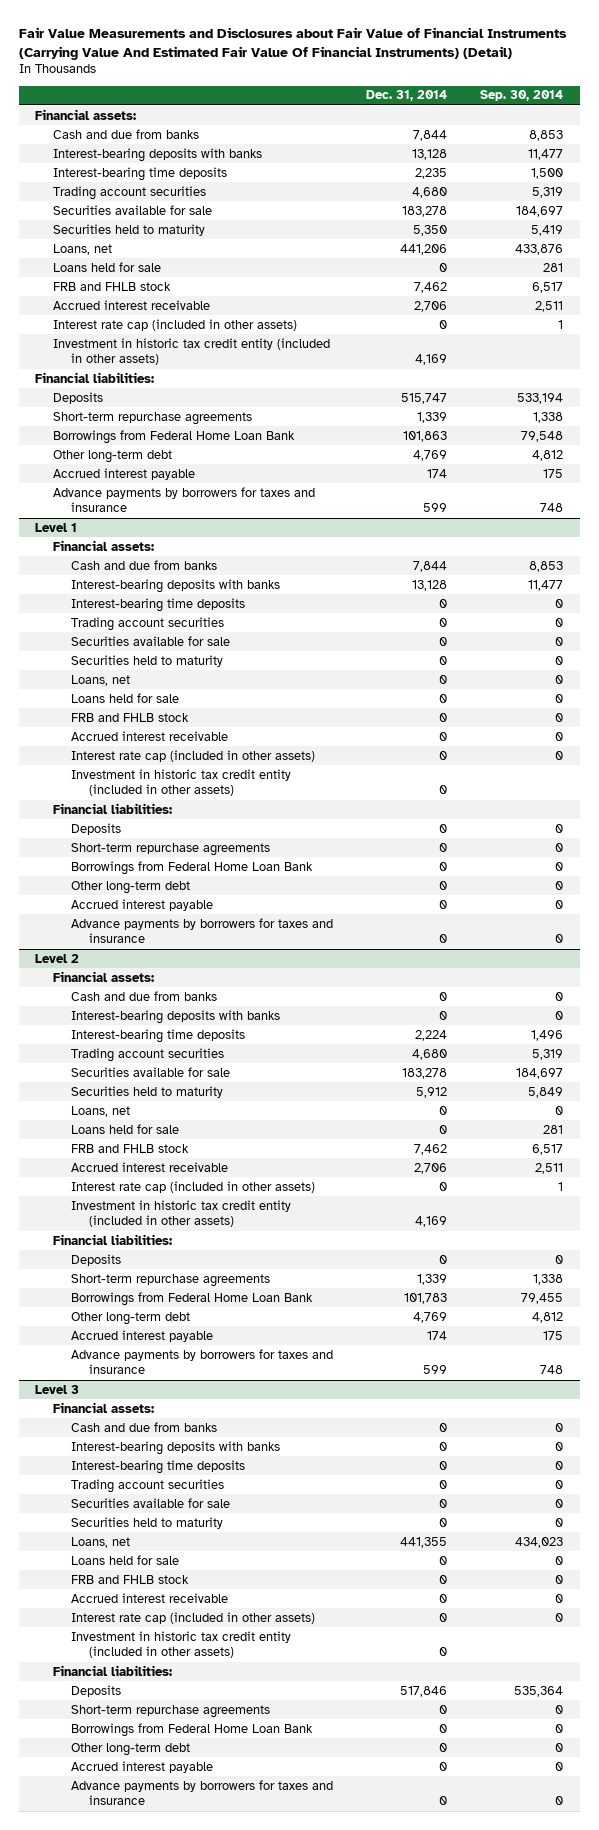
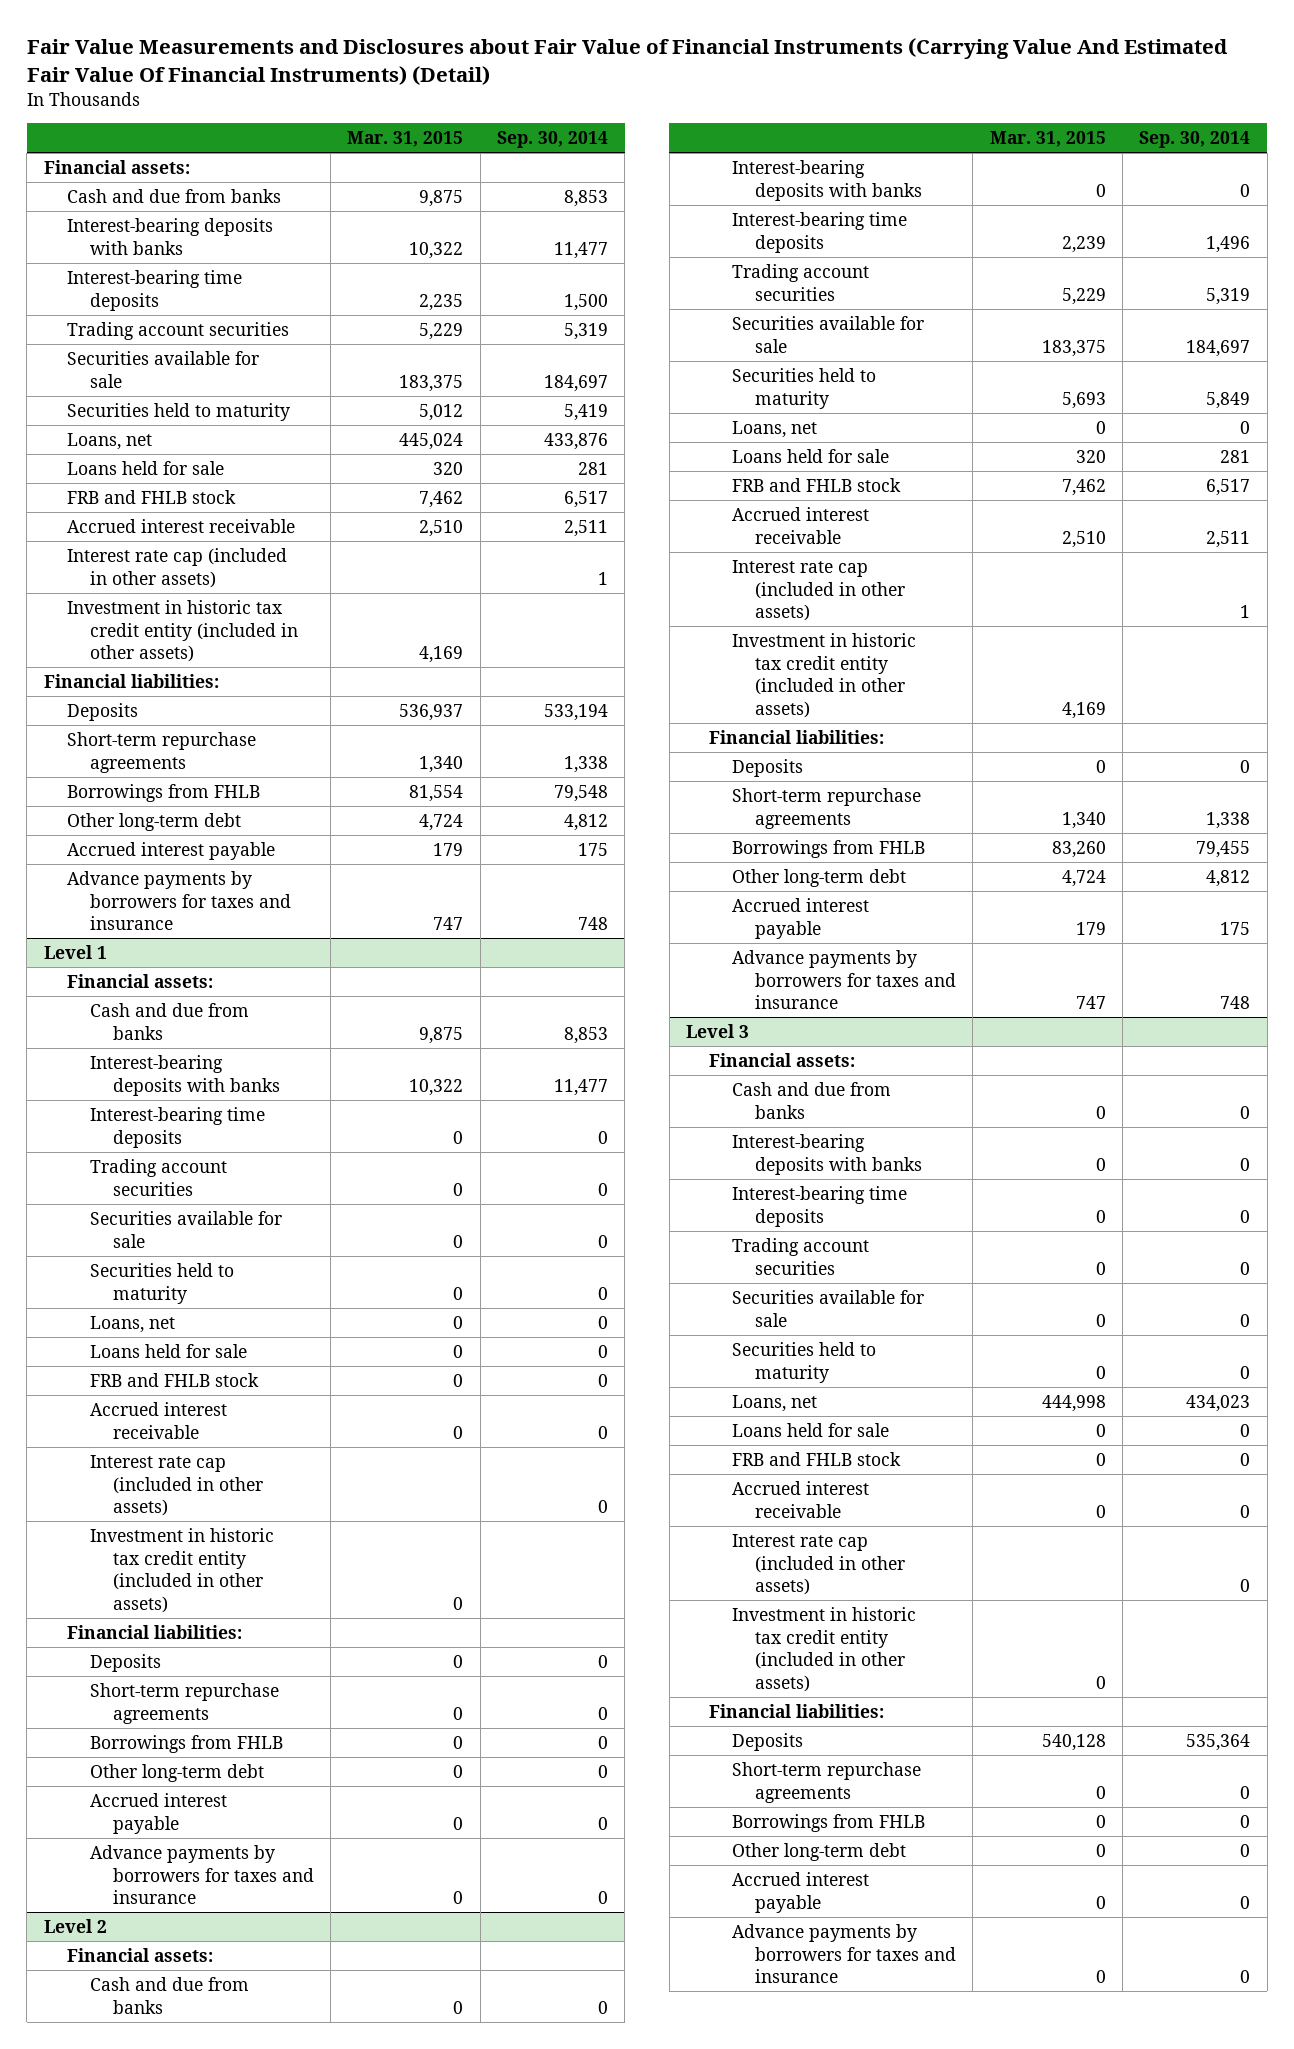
- | Dec. 31, 2014 | Sep. 30, 2014
+ | Mar. 31, 2015 | Sep. 30, 2014
- Borrowings from Federal Home Loan Bank | 101,863 | 79,548
+ Borrowings from FHLB | 81,554 | 79,548
@ Level 1
- Borrowings from Federal Home Loan Bank | 0 | 0
+ Borrowings from FHLB | 0 | 0
@ Level 2
- Borrowings from Federal Home Loan Bank | 101,783 | 79,455
+ Borrowings from FHLB | 83,260 | 79,455
@ Level 3
- Borrowings from Federal Home Loan Bank | 0 | 0
+ Borrowings from FHLB | 0 | 0

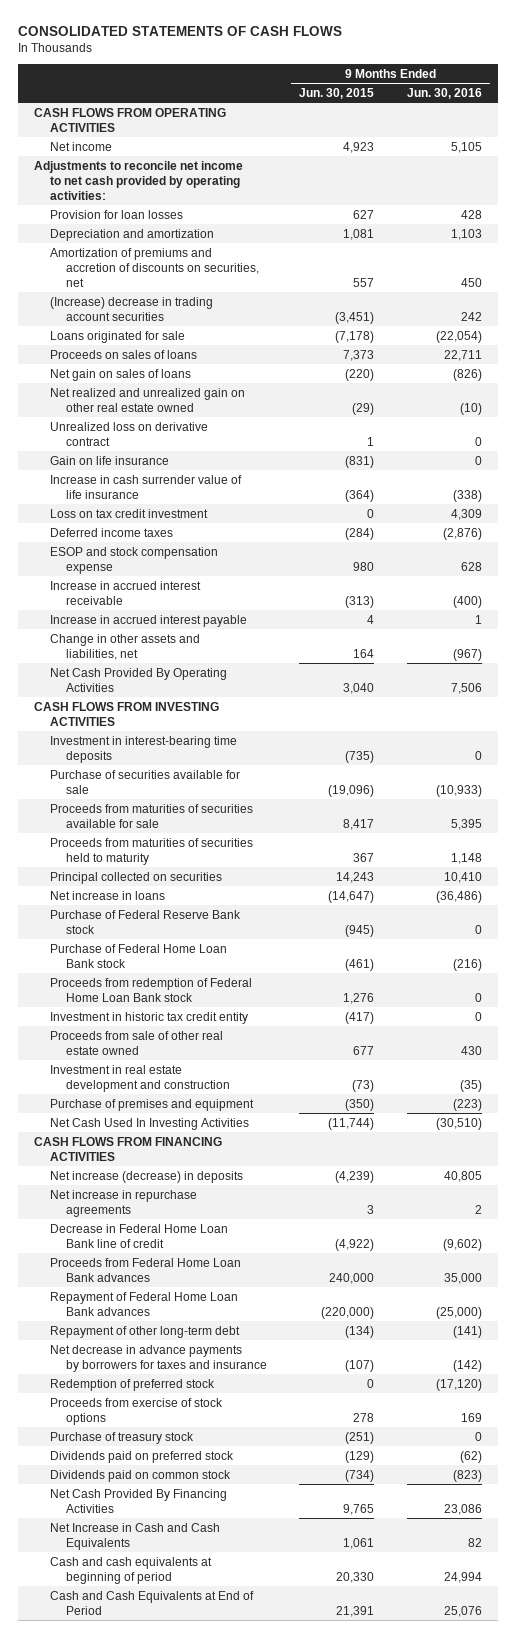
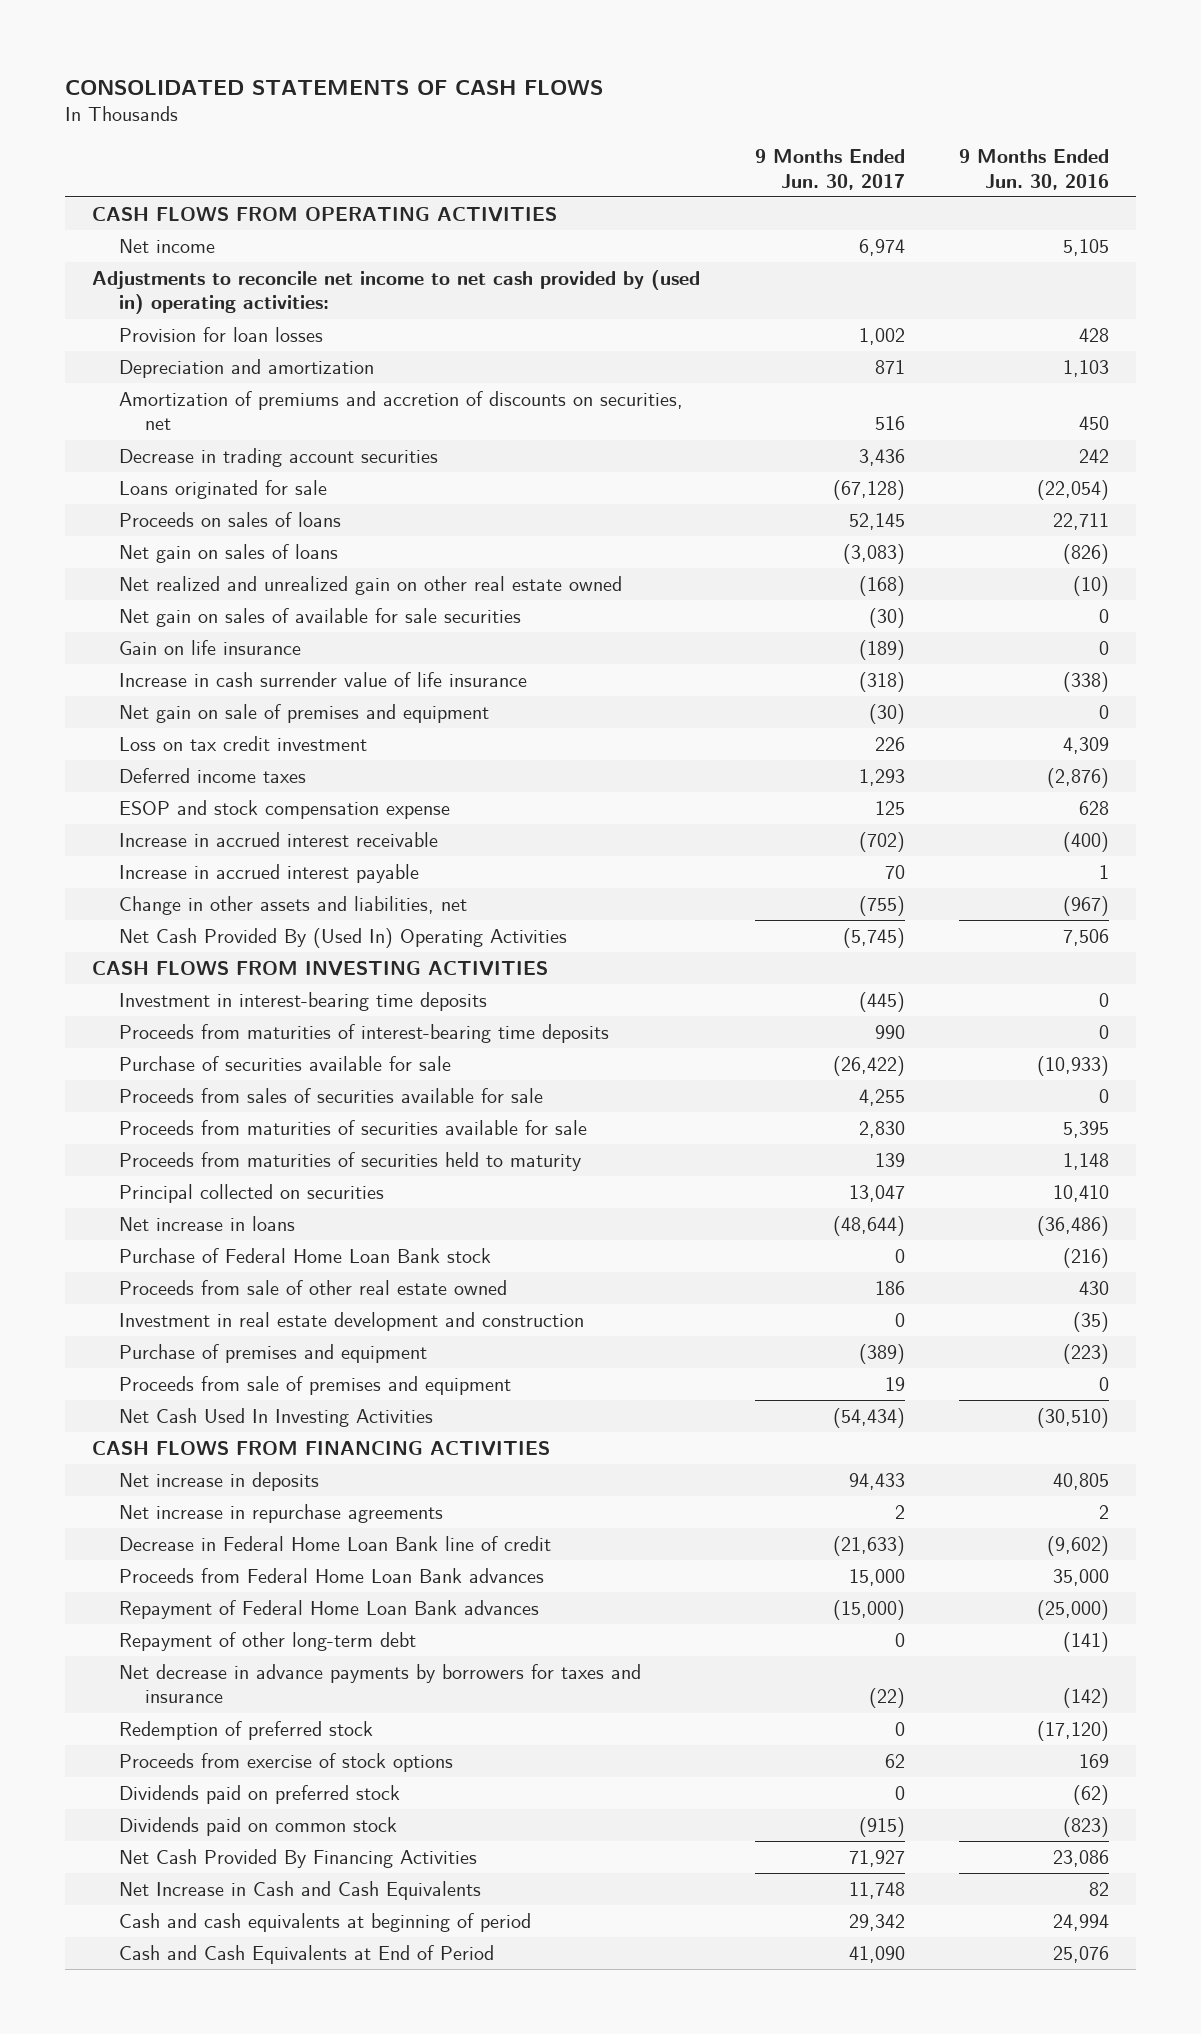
- | 9 Months Ended Jun. 30, 2015 | 9 Months Ended Jun. 30, 2016
+ | 9 Months Ended Jun. 30, 2017 | 9 Months Ended Jun. 30, 2016
- Adjustments to reconcile net income to net cash provided by operating activities:
+ Adjustments to reconcile net income to net cash provided by (used in) operating activities:
- (Increase) decrease in trading account securities | (3,451) | 242
+ Decrease in trading account securities | 3,436 | 242
- Unrealized loss on derivative contract | 1 | 0
+ Net gain on sales of available for sale securities | (30) | 0
+ Net gain on sale of premises and equipment | (30) | 0
- Net Cash Provided By Operating Activities | 3,040 | 7,506
+ Net Cash Provided By (Used In) Operating Activities | (5,745) | 7,506
+ Proceeds from maturities of interest-bearing time deposits | 990 | 0
+ Proceeds from sales of securities available for sale | 4,255 | 0
- Purchase of Federal Reserve Bank stock | (945) | 0
- Proceeds from redemption of Federal Home Loan Bank stock | 1,276 | 0
- Investment in historic tax credit entity | (417) | 0
+ Proceeds from sale of premises and equipment | 19 | 0
- Net increase (decrease) in deposits | (4,239) | 40,805
+ Net increase in deposits | 94,433 | 40,805
- Purchase of treasury stock | (251) | 0

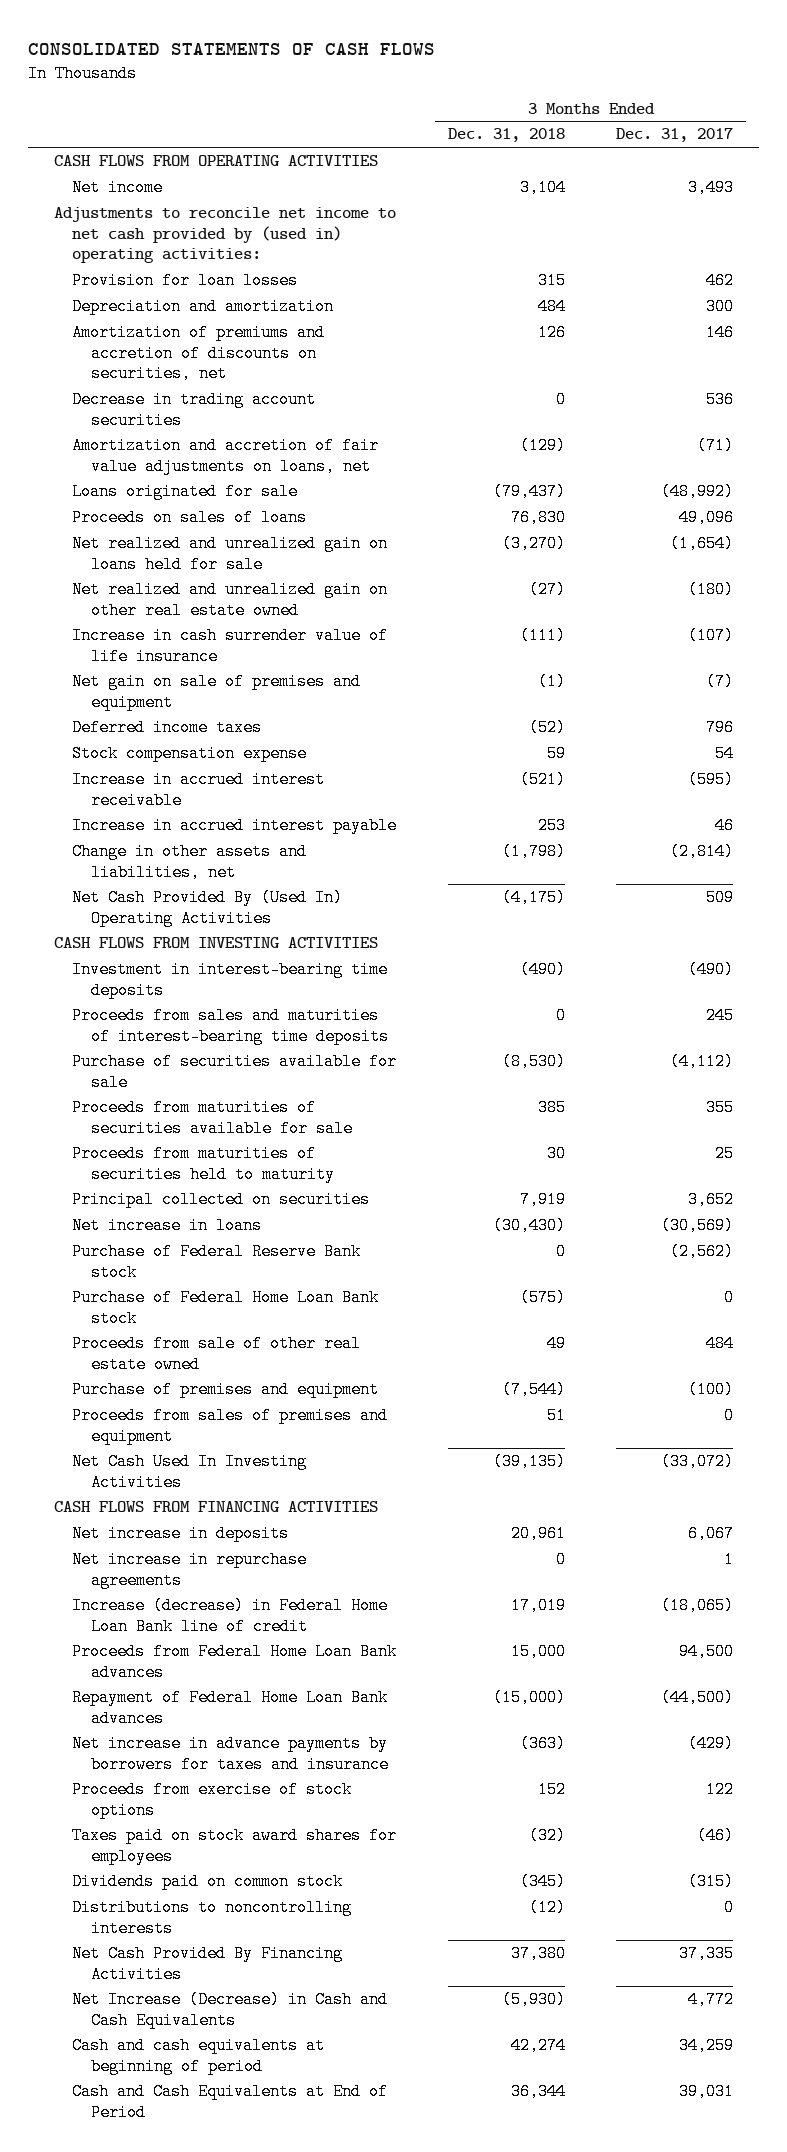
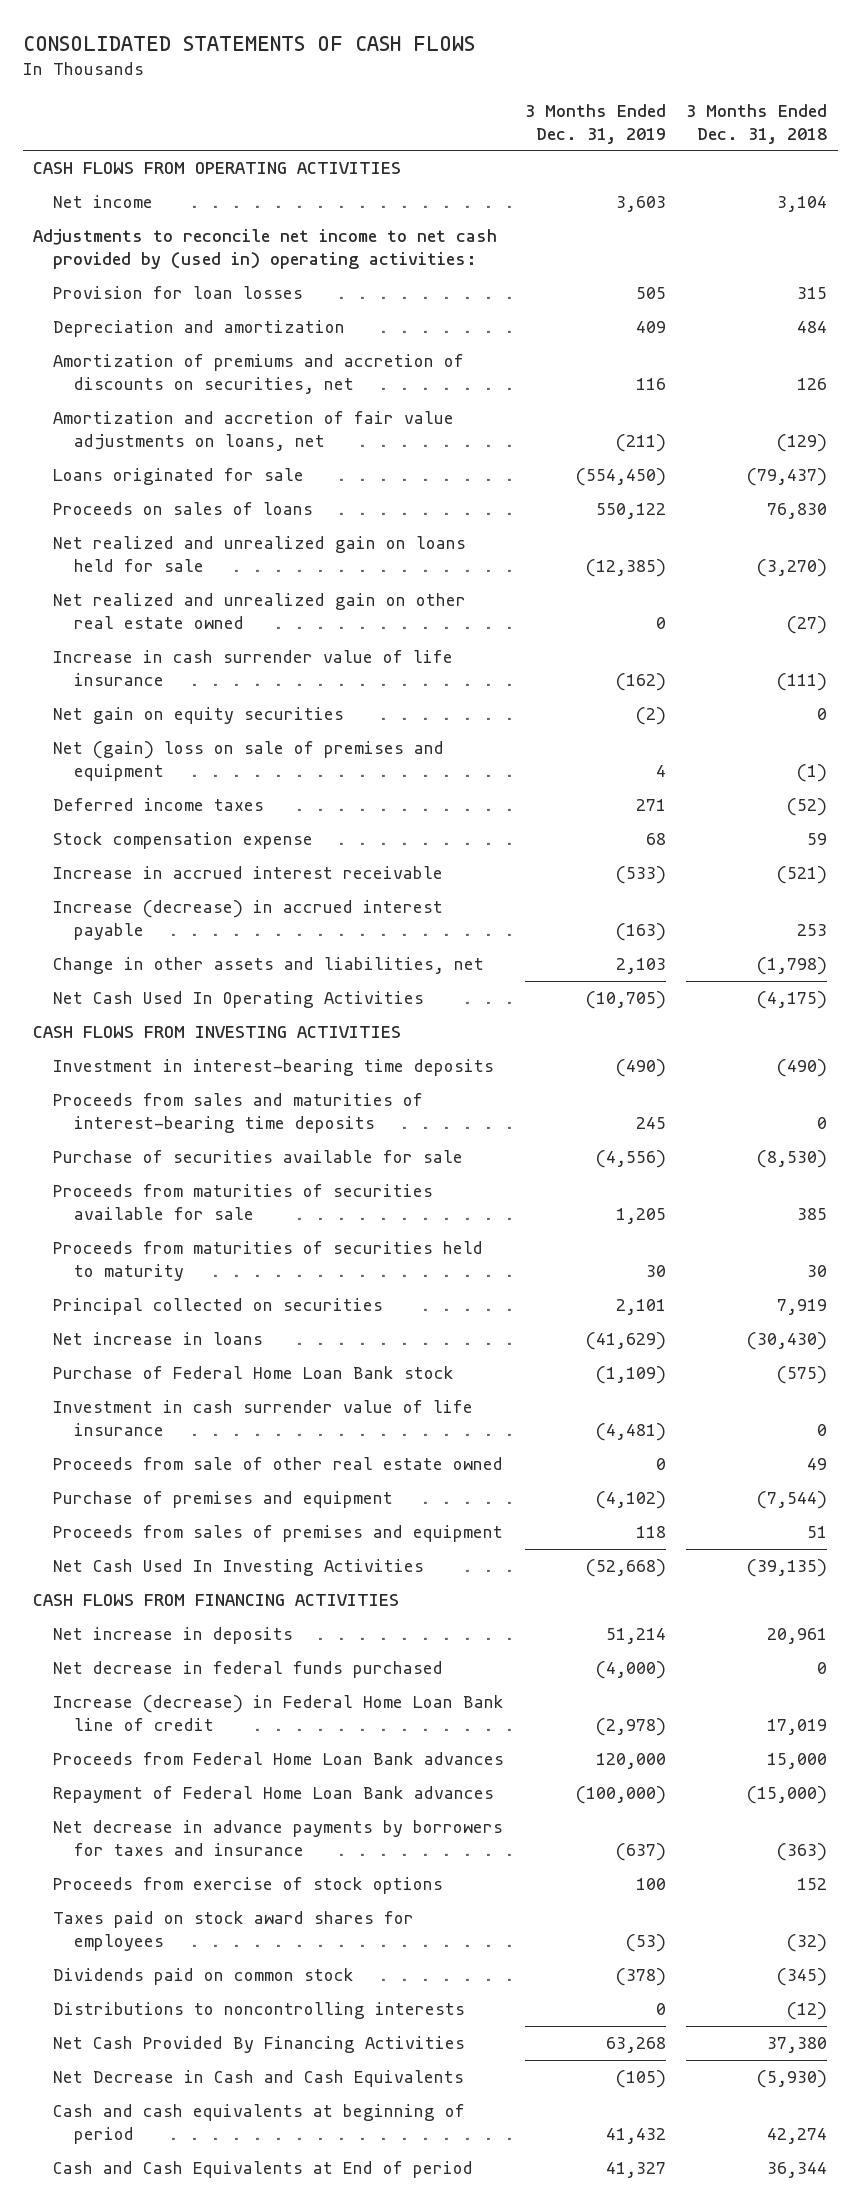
- | 3 Months Ended Dec. 31, 2018 | 3 Months Ended Dec. 31, 2017
+ | 3 Months Ended Dec. 31, 2019 | 3 Months Ended Dec. 31, 2018
- Decrease in trading account securities | 0 | 536
- Net gain on sale of premises and equipment | (1) | (7)
+ Net gain on equity securities | (2) | 0
+ Net (gain) loss on sale of premises and equipment | 4 | (1)
- Increase in accrued interest payable | 253 | 46
+ Increase (decrease) in accrued interest payable | (163) | 253
- Net Cash Provided By (Used In) Operating Activities | (4,175) | 509
+ Net Cash Used In Operating Activities | (10,705) | (4,175)
- Purchase of Federal Reserve Bank stock | 0 | (2,562)
+ Investment in cash surrender value of life insurance | (4,481) | 0
- Net increase in repurchase agreements | 0 | 1
+ Net decrease in federal funds purchased | (4,000) | 0
- Net increase in advance payments by borrowers for taxes and insurance | (363) | (429)
+ Net decrease in advance payments by borrowers for taxes and insurance | (637) | (363)
- Net Increase (Decrease) in Cash and Cash Equivalents | (5,930) | 4,772
+ Net Decrease in Cash and Cash Equivalents | (105) | (5,930)
- Cash and Cash Equivalents at End of Period | 36,344 | 39,031
+ Cash and Cash Equivalents at End of period | 41,327 | 36,344

